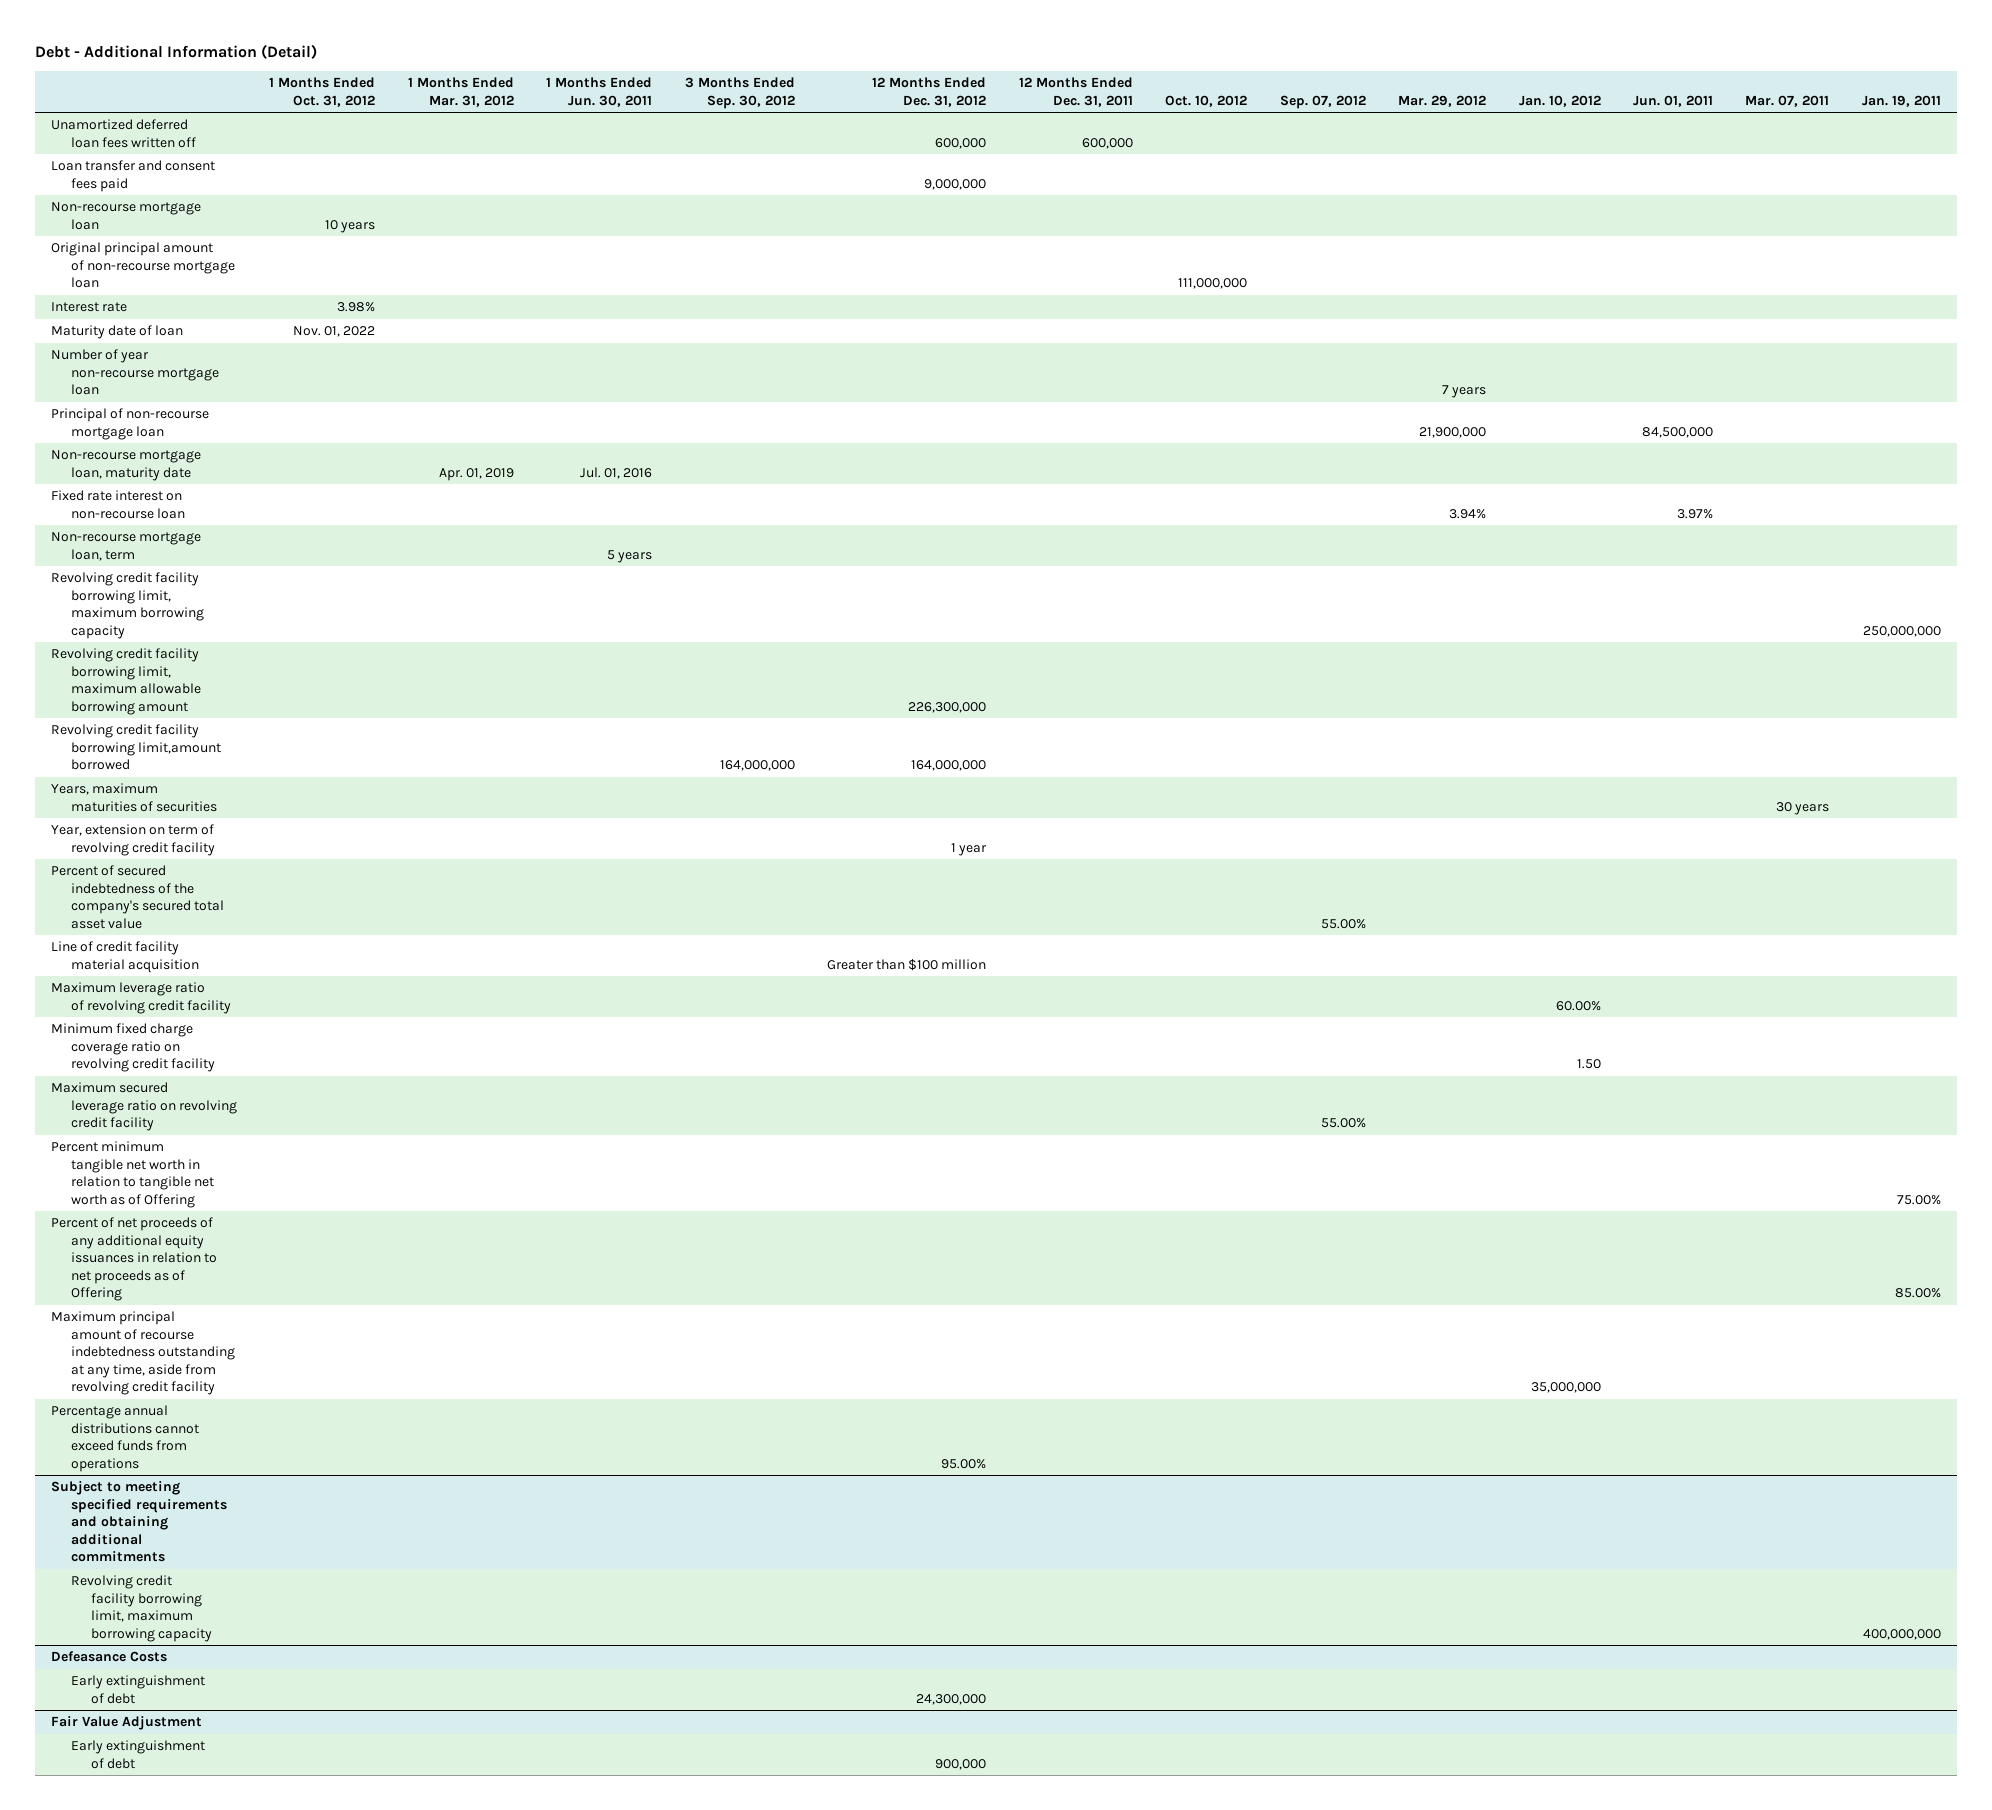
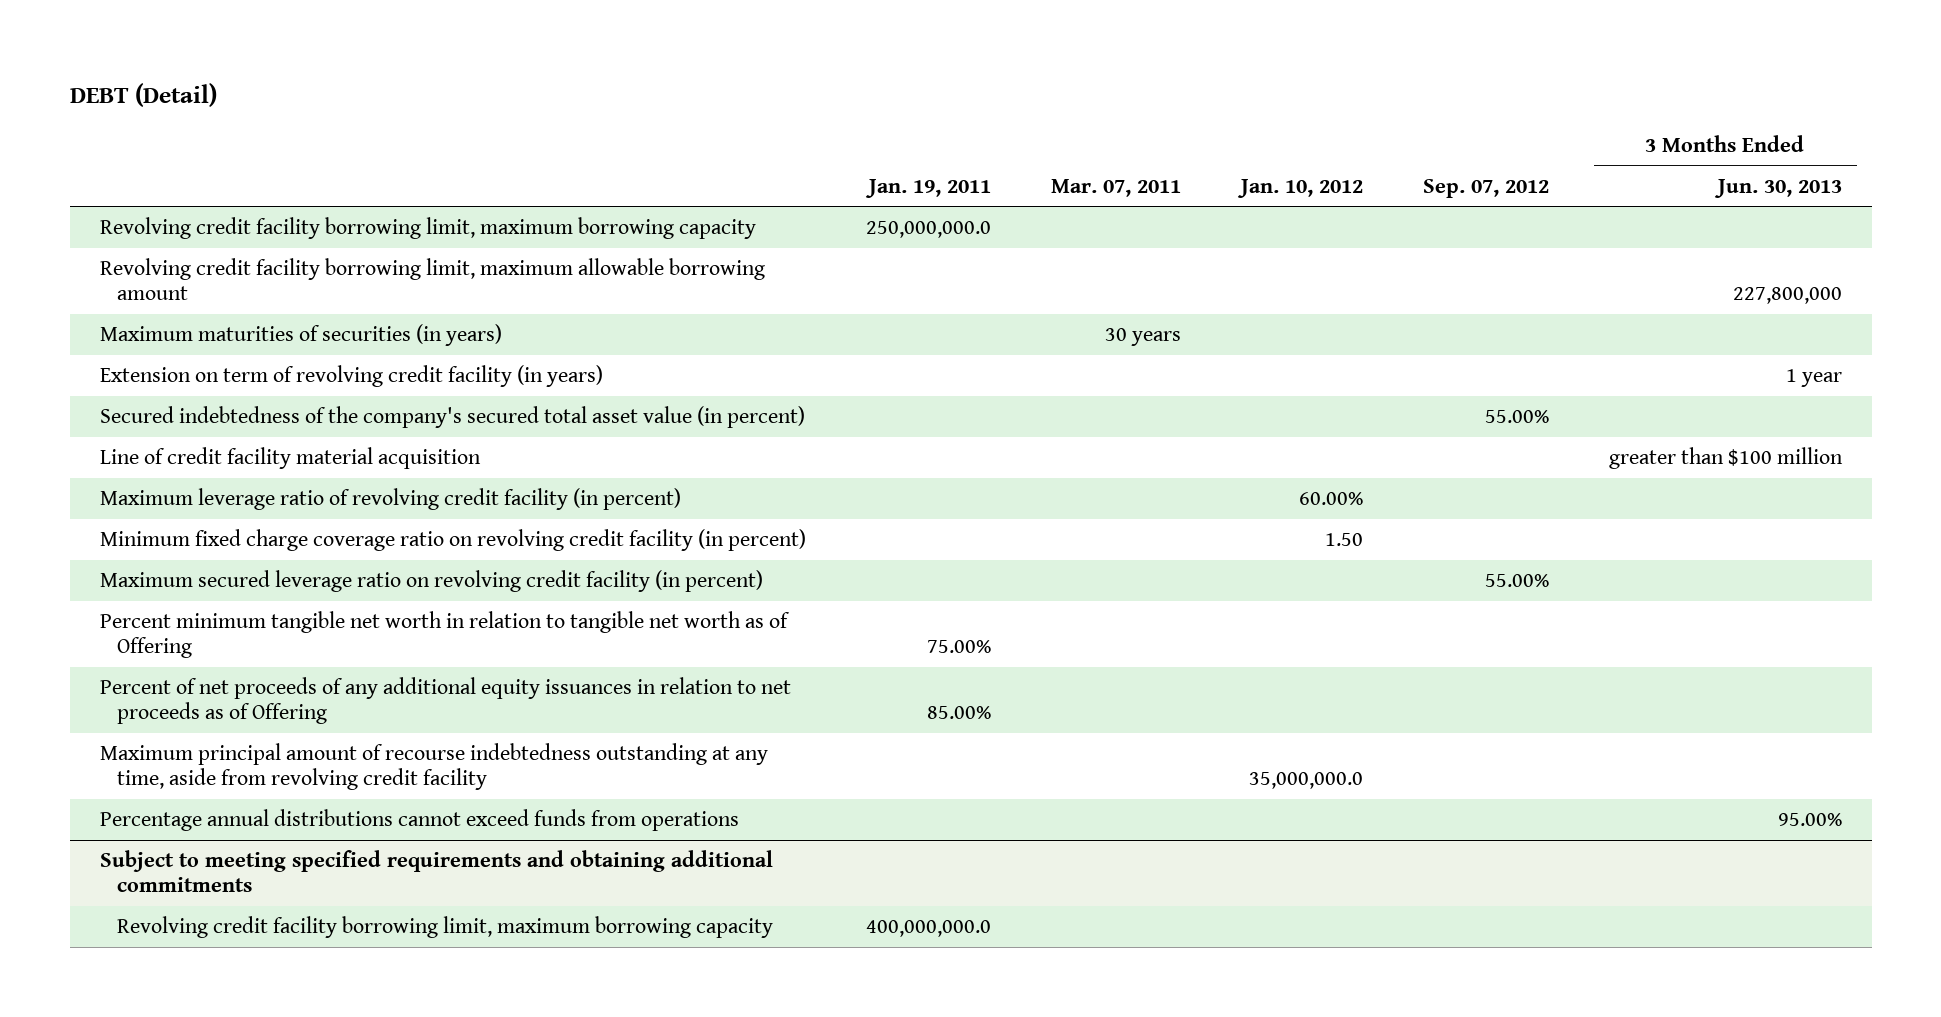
- Debt - Additional Information (Detail)
+ DEBT (Detail)
- | 1 Months Ended Oct. 31, 2012 | 1 Months Ended Mar. 31, 2012 | 1 Months Ended Jun. 30, 2011 | 3 Months Ended Sep. 30, 2012 | 12 Months Ended Dec. 31, 2012 | 12 Months Ended Dec. 31, 2011 | Oct. 10, 2012 | Sep. 07, 2012 | Mar. 29, 2012 | Jan. 10, 2012 | Jun. 01, 2011 | Mar. 07, 2011 | Jan. 19, 2011
+ | Jan. 19, 2011 | Mar. 07, 2011 | Jan. 10, 2012 | Sep. 07, 2012 | 3 Months Ended Jun. 30, 2013
- Unamortized deferred loan fees written off | | | | | 600,000 | 600,000 | | | | | | |
- Loan transfer and consent fees paid | | | | | 9,000,000 | | | | | | | |
- Non-recourse mortgage loan | 10 years | | | | | | | | | | | |
- Original principal amount of non-recourse mortgage loan | | | | | | | 111,000,000 | | | | | |
- Interest rate | 3.98% | | | | | | | | | | | |
- Maturity date of loan | Nov. 01, 2022 | | | | | | | | | | | |
- Number of year non-recourse mortgage loan | | | | | | | | | 7 years | | | |
- Principal of non-recourse mortgage loan | | | | | | | | | 21,900,000 | | 84,500,000 | |
- Non-recourse mortgage loan, maturity date | | Apr. 01, 2019 | Jul. 01, 2016 | | | | | | | | | |
- Fixed rate interest on non-recourse loan | | | | | | | | | 3.94% | | 3.97% | |
- Non-recourse mortgage loan, term | | | 5 years | | | | | | | | | |
- Revolving credit facility borrowing limit, maximum borrowing capacity | | | | | | | | | | | | | 250,000,000
+ Revolving credit facility borrowing limit, maximum borrowing capacity | 250,000,000.0 | | | |
- Revolving credit facility borrowing limit,amount borrowed | | | | 164,000,000 | 164,000,000 | | | | | | | |
- Years, maximum maturities of securities | | | | | | | | | | | | 30 years |
- Year, extension on term of revolving credit facility | | | | | 1 year | | | | | | | |
- Percent of secured indebtedness of the company's secured total asset value | | | | | | | | 55.00% | | | | |
+ Maximum maturities of securities (in years) | | 30 years | | |
+ Extension on term of revolving credit facility (in years) | | | | | 1 year
+ Secured indebtedness of the company's secured total asset value (in percent) | | | | 55.00% |
- Maximum leverage ratio of revolving credit facility | | | | | | | | | | 60.00% | | |
- Minimum fixed charge coverage ratio on revolving credit facility | | | | | | | | | | 1.50 | | |
- Maximum secured leverage ratio on revolving credit facility | | | | | | | | 55.00% | | | | |
+ Maximum leverage ratio of revolving credit facility (in percent) | | | 60.00% | |
+ Minimum fixed charge coverage ratio on revolving credit facility (in percent) | | | 1.50 | |
+ Maximum secured leverage ratio on revolving credit facility (in percent) | | | | 55.00% |
- Maximum principal amount of recourse indebtedness outstanding at any time, aside from revolving credit facility | | | | | | | | | | 35,000,000 | | |
+ Maximum principal amount of recourse indebtedness outstanding at any time, aside from revolving credit facility | | | 35,000,000.0 | |
@ Subject to meeting specified requirements and obtaining additional commitments
- Revolving credit facility borrowing limit, maximum borrowing capacity | | | | | | | | | | | | | 400,000,000
- Defeasance Costs
- Early extinguishment of debt | | | | | 24,300,000 | | | | | | | |
- Fair Value Adjustment
- Early extinguishment of debt | | | | | 900,000 | | | | | | | |
@ Subject to meeting specified requirements and obtaining additional commitments
+ Revolving credit facility borrowing limit, maximum borrowing capacity | 400,000,000.0 | | | |

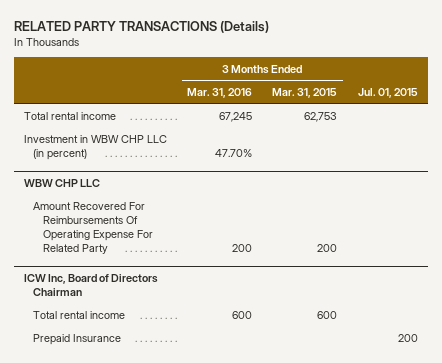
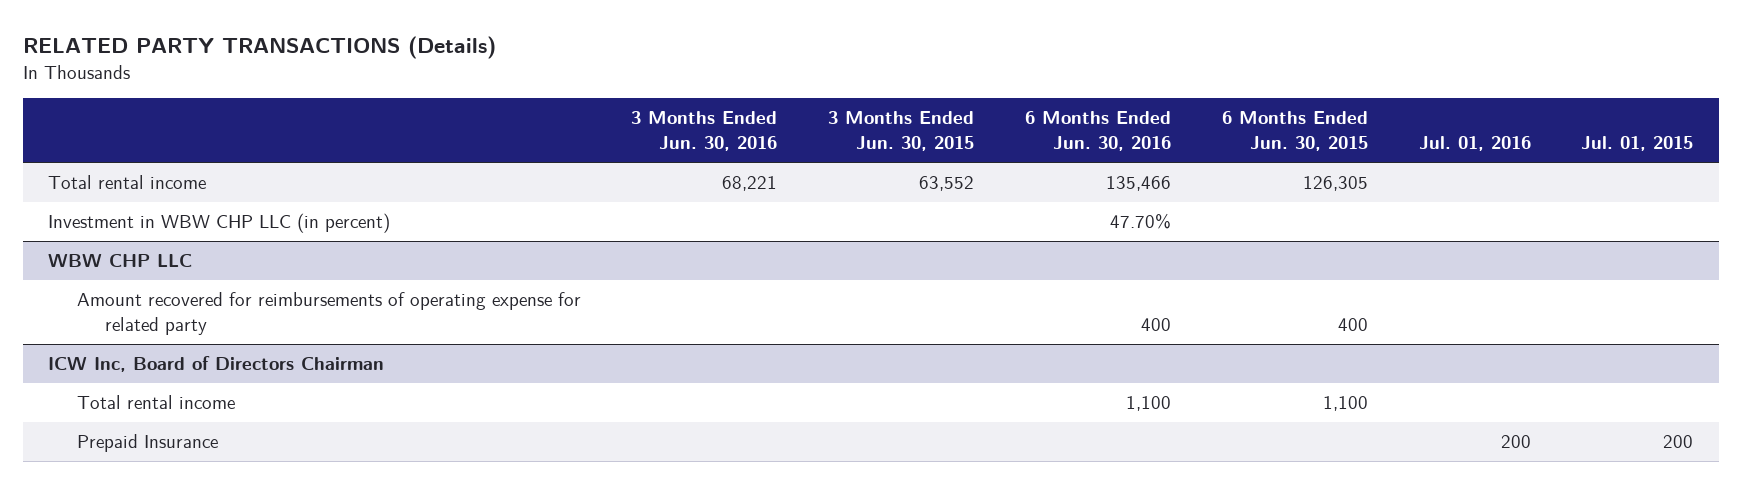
- | 3 Months Ended Mar. 31, 2016 | 3 Months Ended Mar. 31, 2015 | Jul. 01, 2015
+ | 3 Months Ended Jun. 30, 2016 | 3 Months Ended Jun. 30, 2015 | 6 Months Ended Jun. 30, 2016 | 6 Months Ended Jun. 30, 2015 | Jul. 01, 2016 | Jul. 01, 2015
@ WBW CHP LLC
- Amount Recovered For Reimbursements Of Operating Expense For Related Party | 200 | 200 |
+ Amount recovered for reimbursements of operating expense for related party | | | 400 | 400 | |

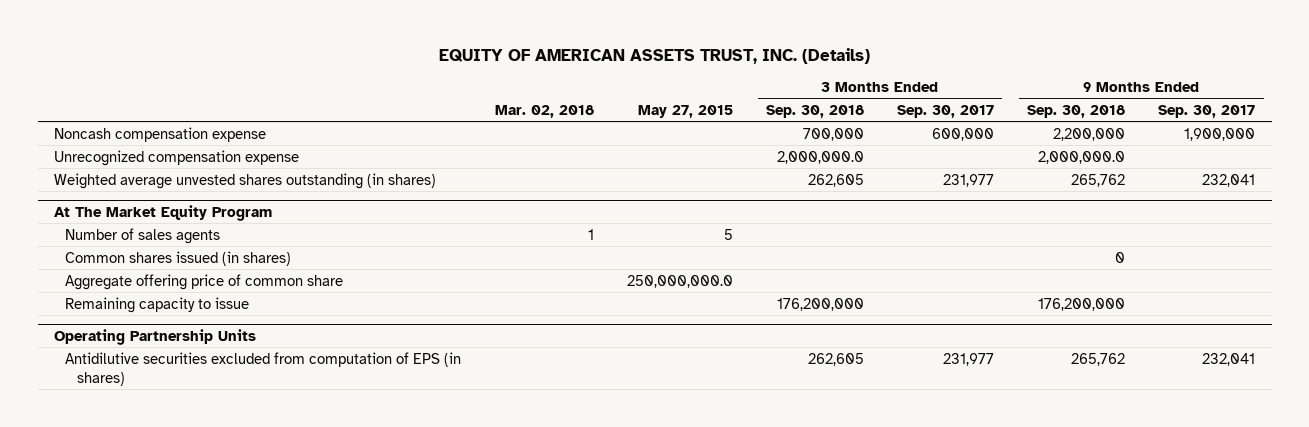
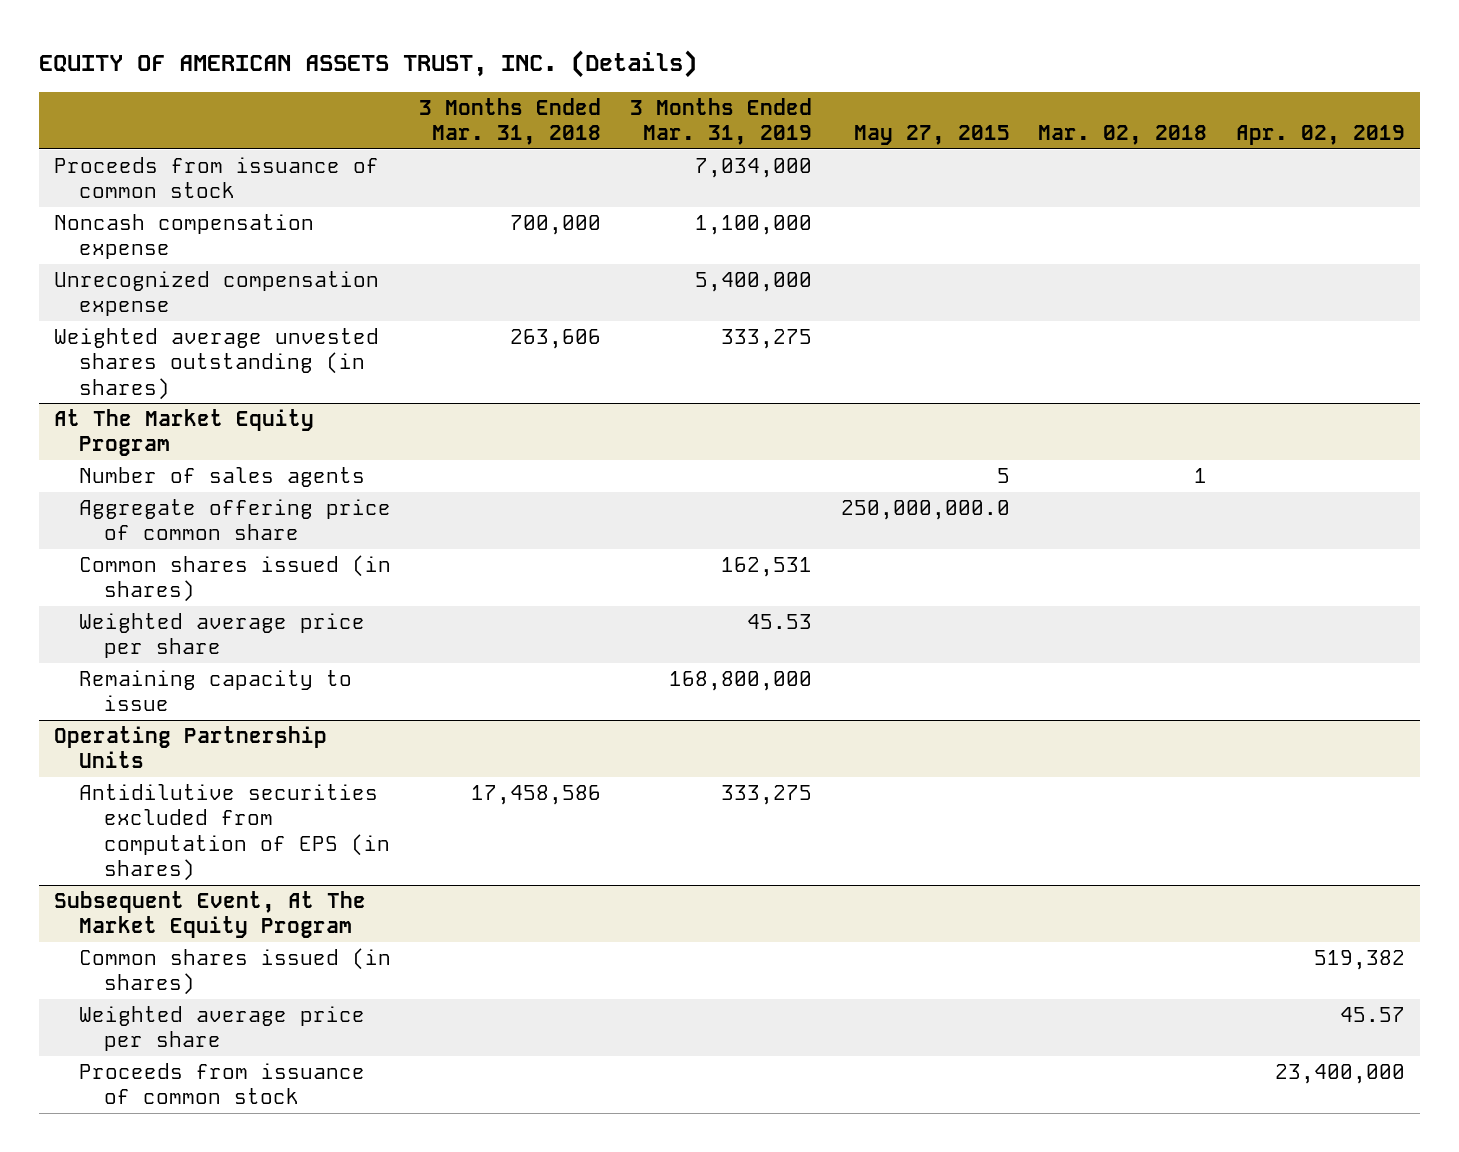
- | Mar. 02, 2018 | May 27, 2015 | 3 Months Ended Sep. 30, 2018 | 3 Months Ended Sep. 30, 2017 | 9 Months Ended Sep. 30, 2018 | 9 Months Ended Sep. 30, 2017
+ | 3 Months Ended Mar. 31, 2018 | 3 Months Ended Mar. 31, 2019 | May 27, 2015 | Mar. 02, 2018 | Apr. 02, 2019
+ Proceeds from issuance of common stock | | 7,034,000 | | |
@ At The Market Equity Program
moved down: Common shares issued (in shares) | | 162,531 | | |
+ Weighted average price per share | | 45.53 | | |
+ Subsequent Event, At The Market Equity Program
+ Common shares issued (in shares) | | | | | 519,382
+ Weighted average price per share | | | | | 45.57
+ Proceeds from issuance of common stock | | | | | 23,400,000

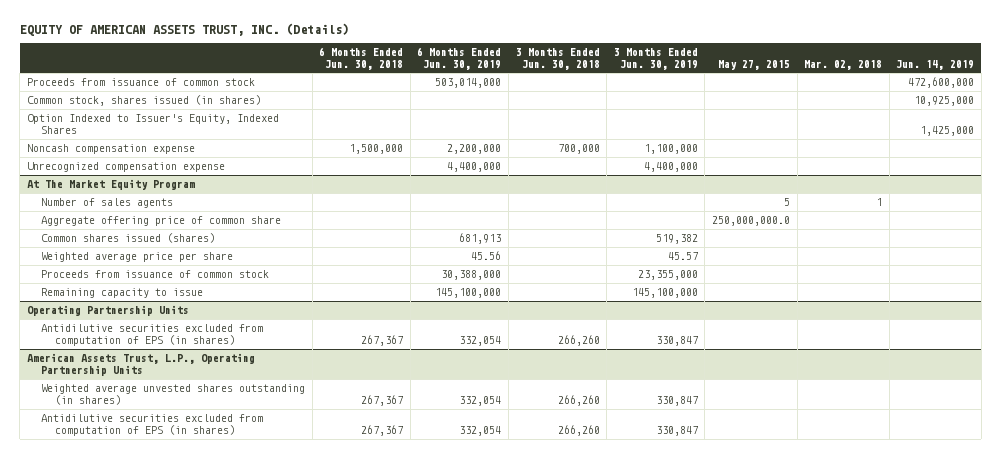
- | 3 Months Ended Mar. 31, 2018 | 3 Months Ended Mar. 31, 2019 | May 27, 2015 | Mar. 02, 2018 | Apr. 02, 2019
+ | 6 Months Ended Jun. 30, 2018 | 6 Months Ended Jun. 30, 2019 | 3 Months Ended Jun. 30, 2018 | 3 Months Ended Jun. 30, 2019 | May 27, 2015 | Mar. 02, 2018 | Jun. 14, 2019
+ Common stock, shares issued (in shares) | | | | | | | 10,925,000
+ Option Indexed to Issuer's Equity, Indexed Shares | | | | | | | 1,425,000
- Weighted average unvested shares outstanding (in shares) | 263,606 | 333,275 | | |
@ At The Market Equity Program
- Common shares issued (in shares) | | 162,531 | | |
+ Common shares issued (shares) | | 681,913 | | 519,382 | | |
+ Proceeds from issuance of common stock | | 30,388,000 | | 23,355,000 | | |
- Subsequent Event, At The Market Equity Program
- Common shares issued (in shares) | | | | | 519,382
- Weighted average price per share | | | | | 45.57
- Proceeds from issuance of common stock | | | | | 23,400,000
+ American Assets Trust, L.P., Operating Partnership Units
+ Weighted average unvested shares outstanding (in shares) | 267,367 | 332,054 | 266,260 | 330,847 | | |
+ Antidilutive securities excluded from computation of EPS (in shares) | 267,367 | 332,054 | 266,260 | 330,847 | | |

